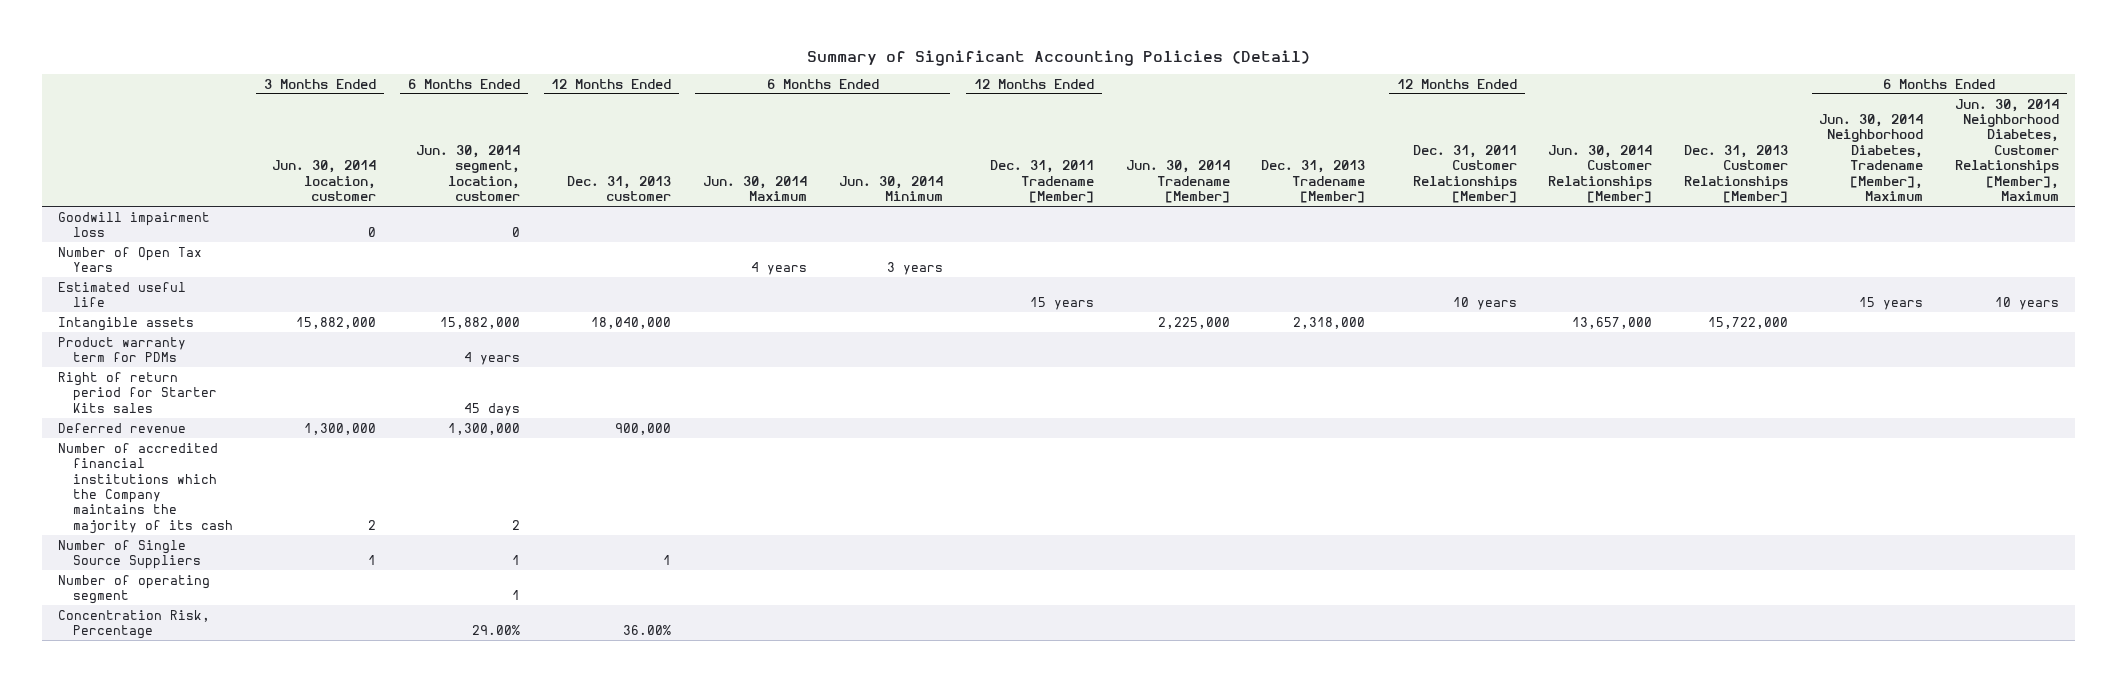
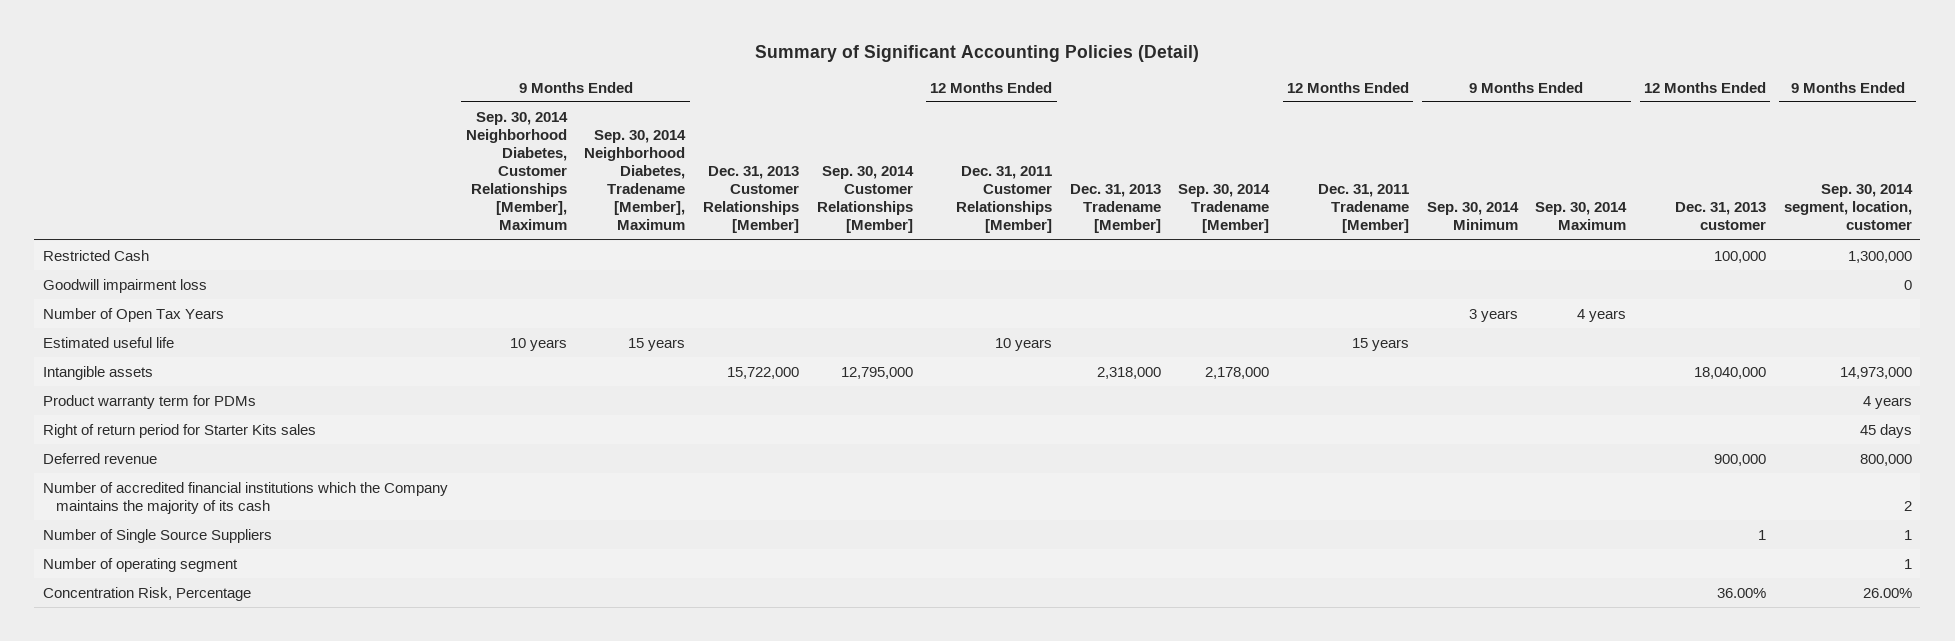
- | 3 Months Ended Jun. 30, 2014 location, customer | 6 Months Ended Jun. 30, 2014 segment, location, customer | 12 Months Ended Dec. 31, 2013 customer | 6 Months Ended Jun. 30, 2014 Maximum | 6 Months Ended Jun. 30, 2014 Minimum | 12 Months Ended Dec. 31, 2011 Tradename [Member] | Jun. 30, 2014 Tradename [Member] | Dec. 31, 2013 Tradename [Member] | 12 Months Ended Dec. 31, 2011 Customer Relationships [Member] | Jun. 30, 2014 Customer Relationships [Member] | Dec. 31, 2013 Customer Relationships [Member] | 6 Months Ended Jun. 30, 2014 Neighborhood Diabetes, Tradename [Member], Maximum | 6 Months Ended Jun. 30, 2014 Neighborhood Diabetes, Customer Relationships [Member], Maximum
+ | 9 Months Ended Sep. 30, 2014 Neighborhood Diabetes, Customer Relationships [Member], Maximum | 9 Months Ended Sep. 30, 2014 Neighborhood Diabetes, Tradename [Member], Maximum | Dec. 31, 2013 Customer Relationships [Member] | Sep. 30, 2014 Customer Relationships [Member] | 12 Months Ended Dec. 31, 2011 Customer Relationships [Member] | Dec. 31, 2013 Tradename [Member] | Sep. 30, 2014 Tradename [Member] | 12 Months Ended Dec. 31, 2011 Tradename [Member] | 9 Months Ended Sep. 30, 2014 Minimum | 9 Months Ended Sep. 30, 2014 Maximum | 12 Months Ended Dec. 31, 2013 customer | 9 Months Ended Sep. 30, 2014 segment, location, customer
+ Restricted Cash | | | | | | | | | | | 100,000 | 1,300,000

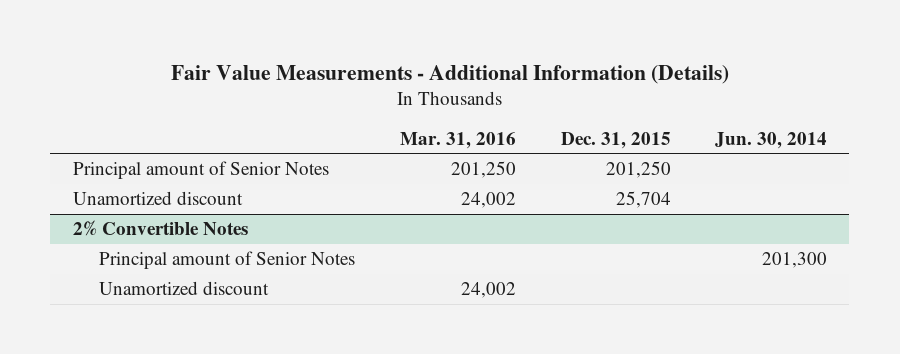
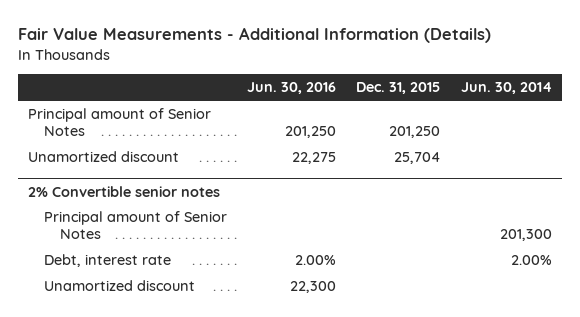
- | Mar. 31, 2016 | Dec. 31, 2015 | Jun. 30, 2014
+ | Jun. 30, 2016 | Dec. 31, 2015 | Jun. 30, 2014
- 2% Convertible Notes
+ 2% Convertible senior notes
+ Debt, interest rate | 2.00% | | 2.00%

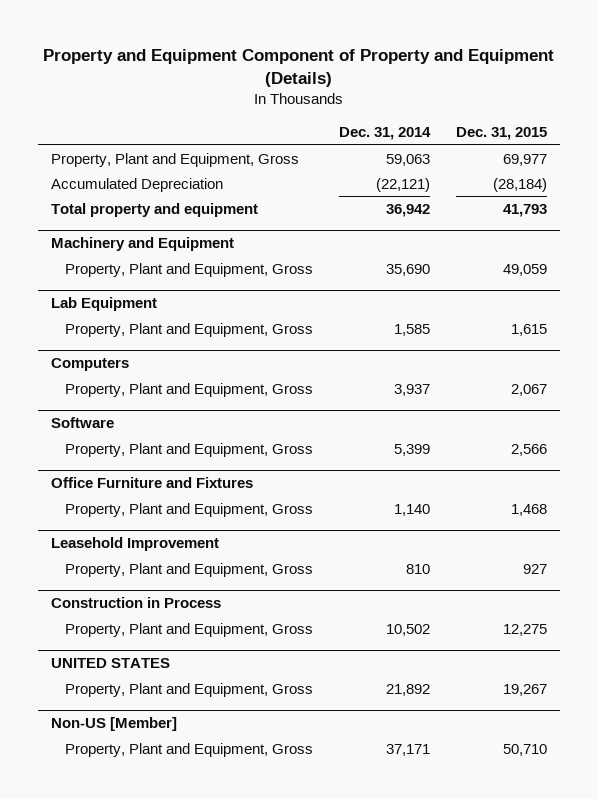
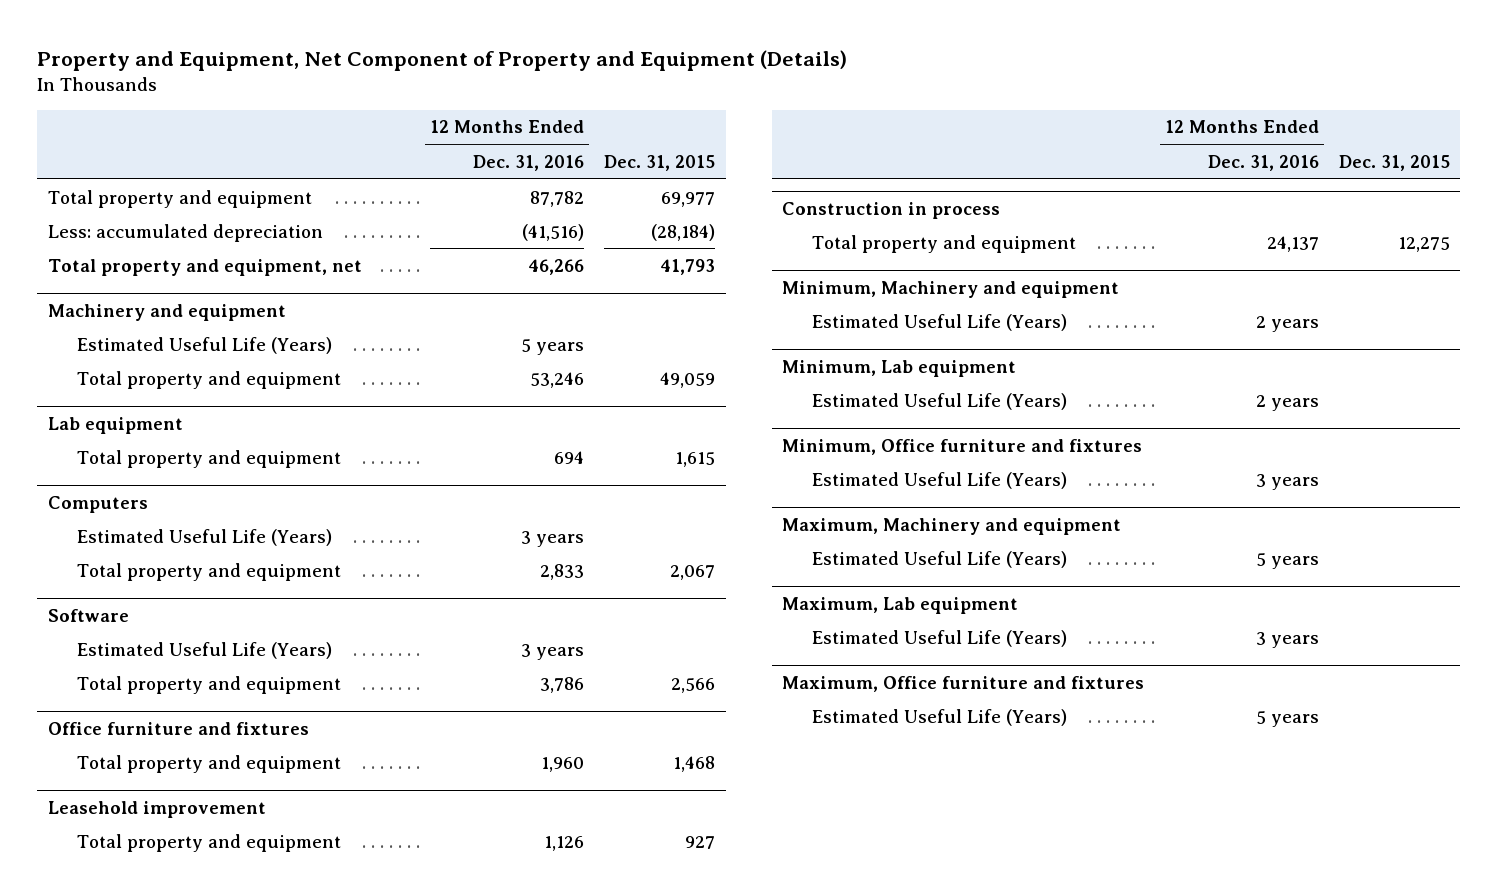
- Property and Equipment Component of Property and Equipment (Details)
+ Property and Equipment, Net Component of Property and Equipment (Details)
- | Dec. 31, 2014 | Dec. 31, 2015
+ | 12 Months Ended Dec. 31, 2016 | Dec. 31, 2015
- Property, Plant and Equipment, Gross | 59,063 | 69,977
- Accumulated Depreciation | (22,121) | (28,184)
- Total property and equipment | 36,942 | 41,793
- Machinery and Equipment
- Property, Plant and Equipment, Gross | 35,690 | 49,059
- Lab Equipment
- Property, Plant and Equipment, Gross | 1,585 | 1,615
+ Total property and equipment | 87,782 | 69,977
+ Less: accumulated depreciation | (41,516) | (28,184)
+ Total property and equipment, net | 46,266 | 41,793
+ Machinery and equipment
+ Estimated Useful Life (Years) | 5 years |
+ Total property and equipment | 53,246 | 49,059
+ Lab equipment
+ Total property and equipment | 694 | 1,615
@ Computers
- Property, Plant and Equipment, Gross | 3,937 | 2,067
+ Estimated Useful Life (Years) | 3 years |
+ Total property and equipment | 2,833 | 2,067
@ Software
- Property, Plant and Equipment, Gross | 5,399 | 2,566
- Office Furniture and Fixtures
- Property, Plant and Equipment, Gross | 1,140 | 1,468
- Leasehold Improvement
- Property, Plant and Equipment, Gross | 810 | 927
- Construction in Process
- Property, Plant and Equipment, Gross | 10,502 | 12,275
- UNITED STATES
- Property, Plant and Equipment, Gross | 21,892 | 19,267
- Non-US [Member]
- Property, Plant and Equipment, Gross | 37,171 | 50,710
@ Software
+ Estimated Useful Life (Years) | 3 years |
+ Total property and equipment | 3,786 | 2,566
+ Office furniture and fixtures
+ Total property and equipment | 1,960 | 1,468
+ Leasehold improvement
+ Total property and equipment | 1,126 | 927
+ Construction in process
+ Total property and equipment | 24,137 | 12,275
+ Minimum, Machinery and equipment
+ Estimated Useful Life (Years) | 2 years |
+ Minimum, Lab equipment
+ Estimated Useful Life (Years) | 2 years |
+ Minimum, Office furniture and fixtures
+ Estimated Useful Life (Years) | 3 years |
+ Maximum, Machinery and equipment
+ Estimated Useful Life (Years) | 5 years |
+ Maximum, Lab equipment
+ Estimated Useful Life (Years) | 3 years |
+ Maximum, Office furniture and fixtures
+ Estimated Useful Life (Years) | 5 years |

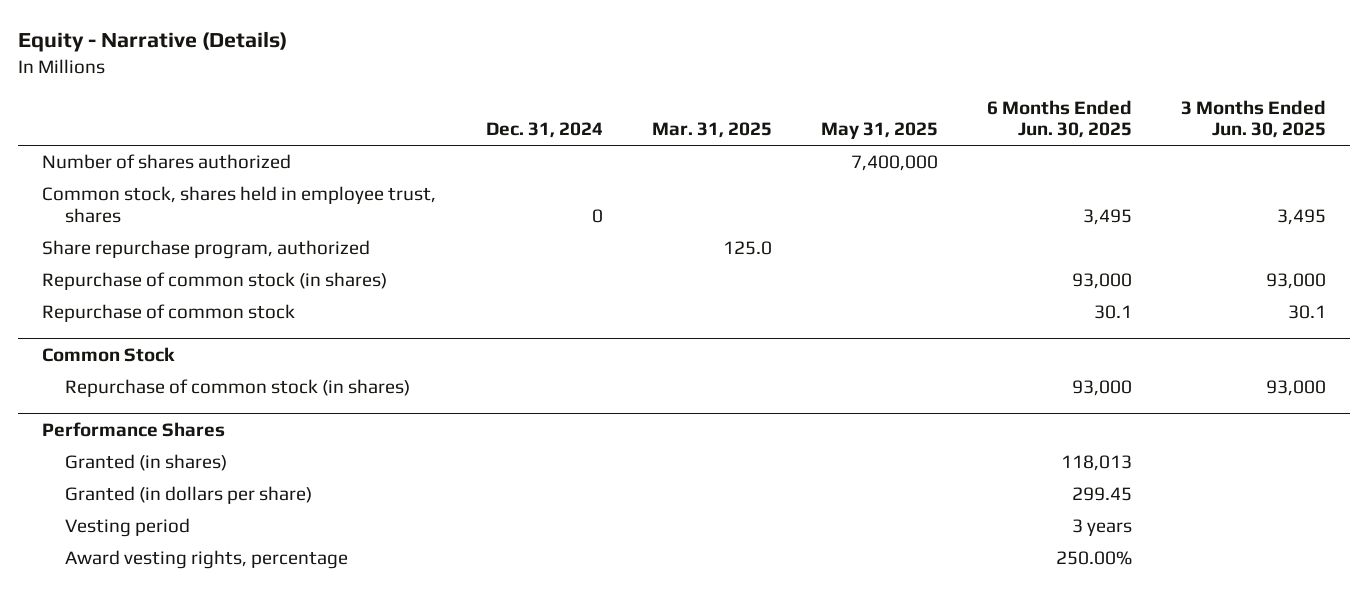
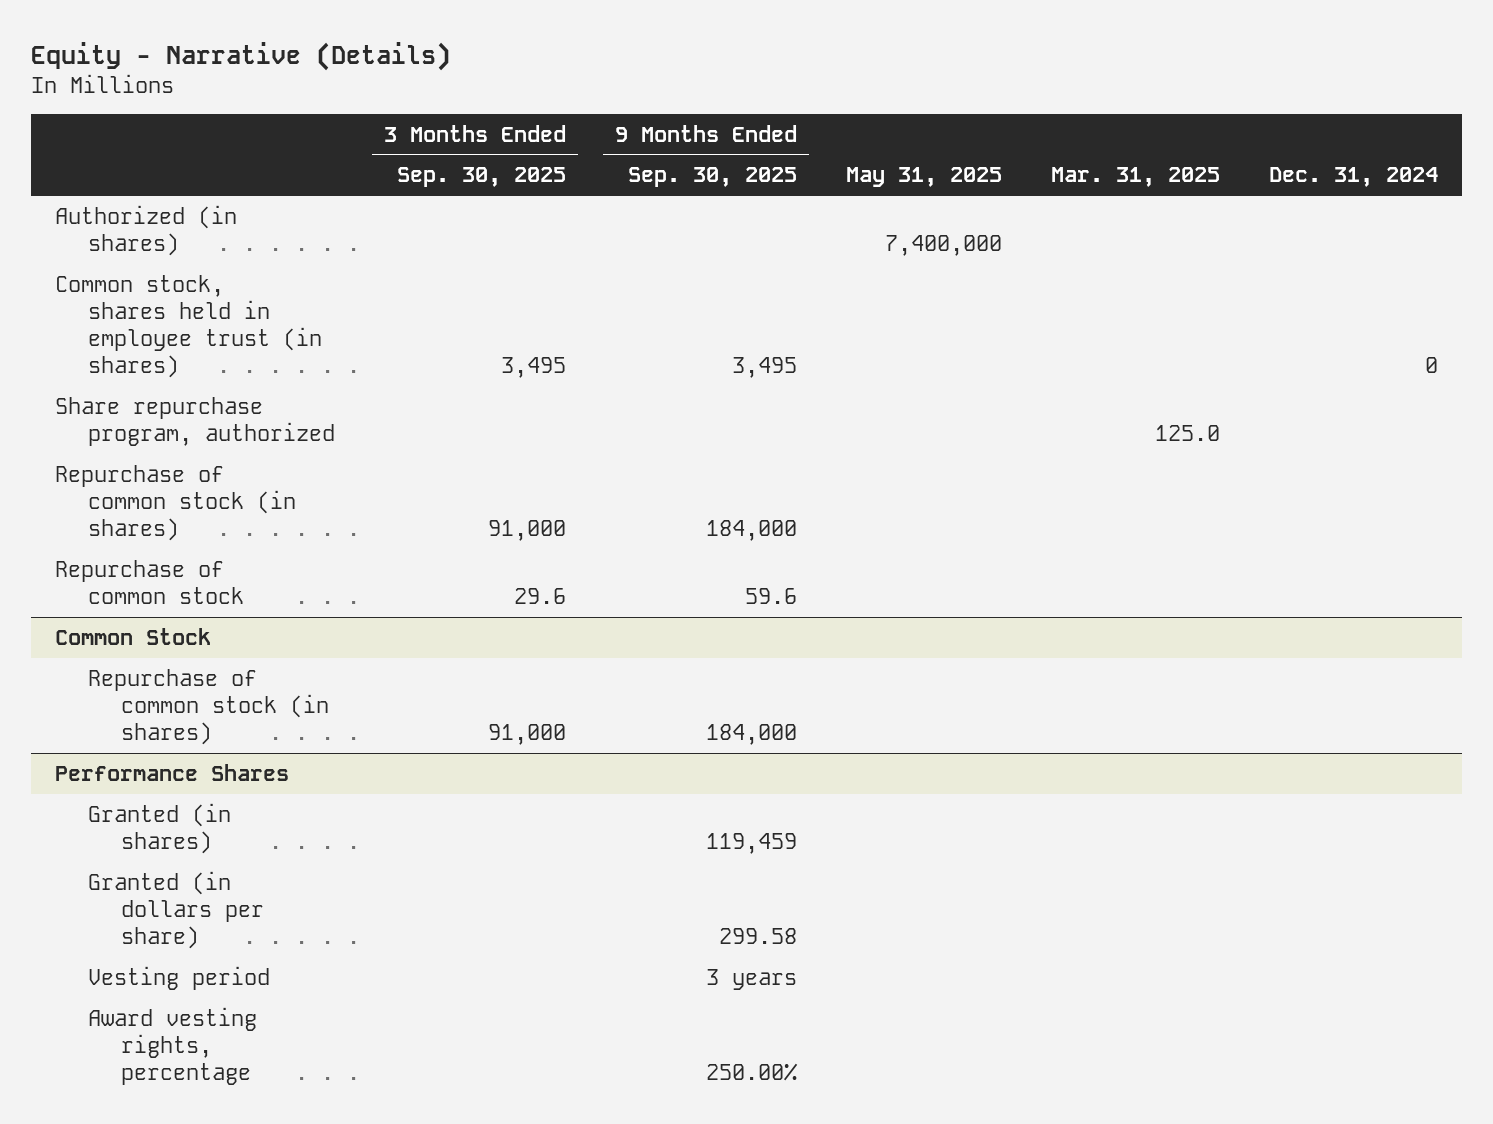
- | Dec. 31, 2024 | Mar. 31, 2025 | May 31, 2025 | 6 Months Ended Jun. 30, 2025 | 3 Months Ended Jun. 30, 2025
+ | 3 Months Ended Sep. 30, 2025 | 9 Months Ended Sep. 30, 2025 | May 31, 2025 | Mar. 31, 2025 | Dec. 31, 2024
- Number of shares authorized | | | 7,400,000 | |
- Common stock, shares held in employee trust, shares | 0 | | | 3,495 | 3,495
+ Authorized (in shares) | | | 7,400,000 | |
+ Common stock, shares held in employee trust (in shares) | 3,495 | 3,495 | | | 0

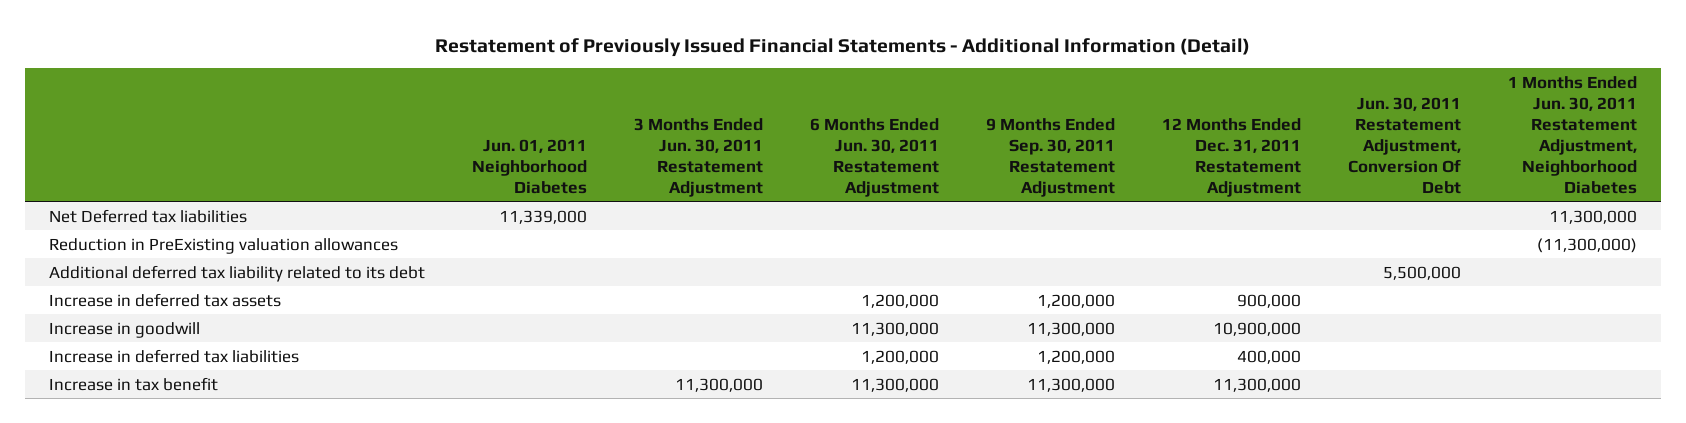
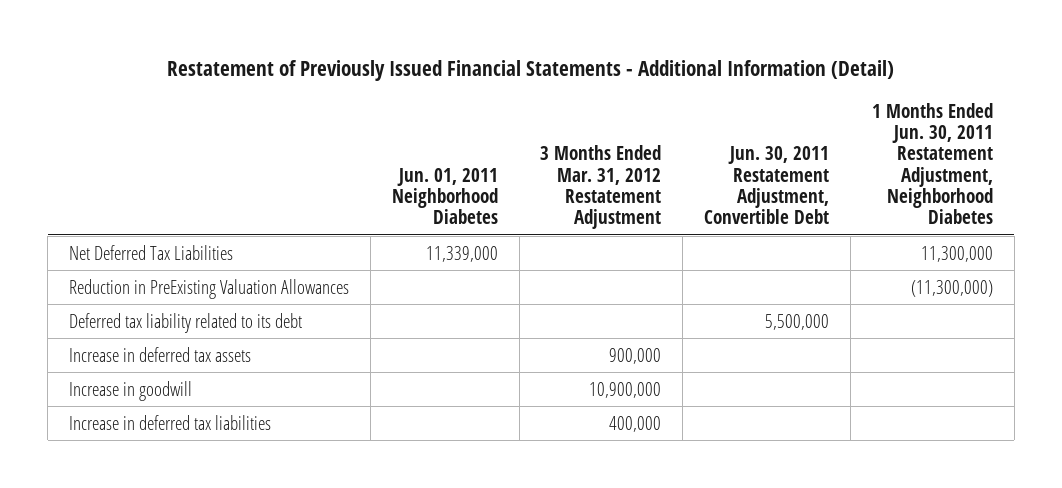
- | Jun. 01, 2011 Neighborhood Diabetes | 3 Months Ended Jun. 30, 2011 Restatement Adjustment | 6 Months Ended Jun. 30, 2011 Restatement Adjustment | 9 Months Ended Sep. 30, 2011 Restatement Adjustment | 12 Months Ended Dec. 31, 2011 Restatement Adjustment | Jun. 30, 2011 Restatement Adjustment, Conversion Of Debt | 1 Months Ended Jun. 30, 2011 Restatement Adjustment, Neighborhood Diabetes
+ | Jun. 01, 2011 Neighborhood Diabetes | 3 Months Ended Mar. 31, 2012 Restatement Adjustment | Jun. 30, 2011 Restatement Adjustment, Convertible Debt | 1 Months Ended Jun. 30, 2011 Restatement Adjustment, Neighborhood Diabetes
- Net Deferred tax liabilities | 11,339,000 | | | | | | 11,300,000
- Reduction in PreExisting valuation allowances | | | | | | | (11,300,000)
- Additional deferred tax liability related to its debt | | | | | | 5,500,000 |
+ Net Deferred Tax Liabilities | 11,339,000 | | | 11,300,000
+ Reduction in PreExisting Valuation Allowances | | | | (11,300,000)
+ Deferred tax liability related to its debt | | | 5,500,000 |
- Increase in tax benefit | | 11,300,000 | 11,300,000 | 11,300,000 | 11,300,000 | |

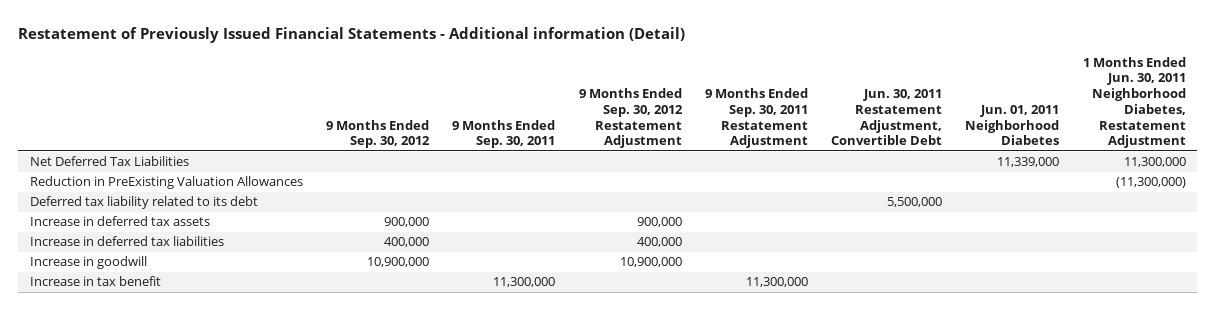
- Restatement of Previously Issued Financial Statements - Additional Information (Detail)
+ Restatement of Previously Issued Financial Statements - Additional information (Detail)
- | Jun. 01, 2011 Neighborhood Diabetes | 3 Months Ended Mar. 31, 2012 Restatement Adjustment | Jun. 30, 2011 Restatement Adjustment, Convertible Debt | 1 Months Ended Jun. 30, 2011 Restatement Adjustment, Neighborhood Diabetes
+ | 9 Months Ended Sep. 30, 2012 | 9 Months Ended Sep. 30, 2011 | 9 Months Ended Sep. 30, 2012 Restatement Adjustment | 9 Months Ended Sep. 30, 2011 Restatement Adjustment | Jun. 30, 2011 Restatement Adjustment, Convertible Debt | Jun. 01, 2011 Neighborhood Diabetes | 1 Months Ended Jun. 30, 2011 Neighborhood Diabetes, Restatement Adjustment
moved down: Increase in goodwill | 10,900,000 | | 10,900,000 | | | |
+ Increase in tax benefit | | 11,300,000 | | 11,300,000 | | |

